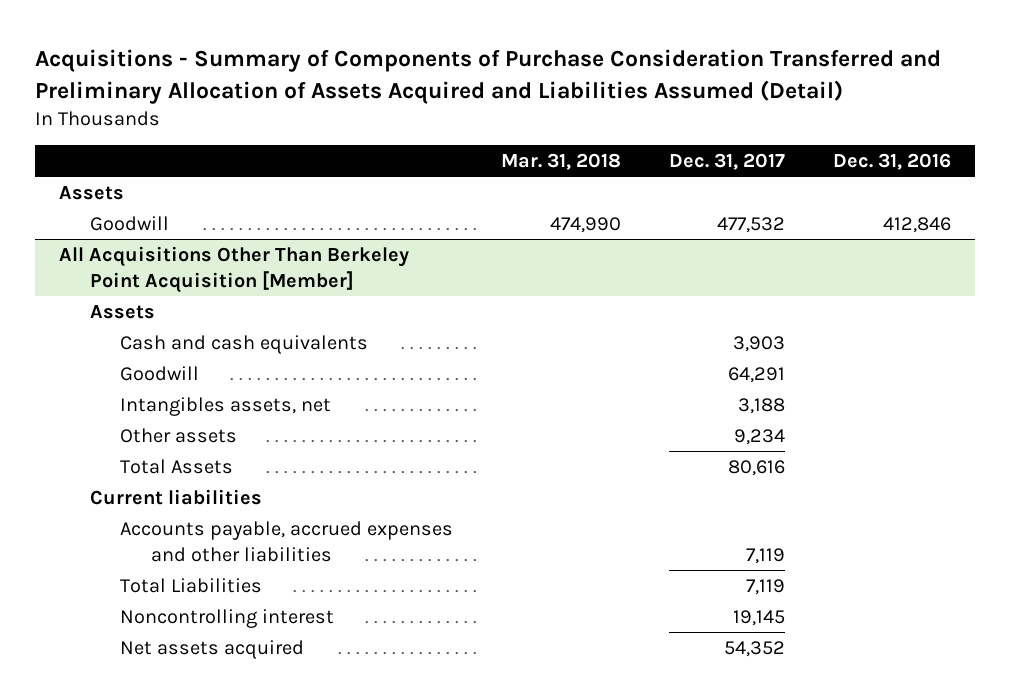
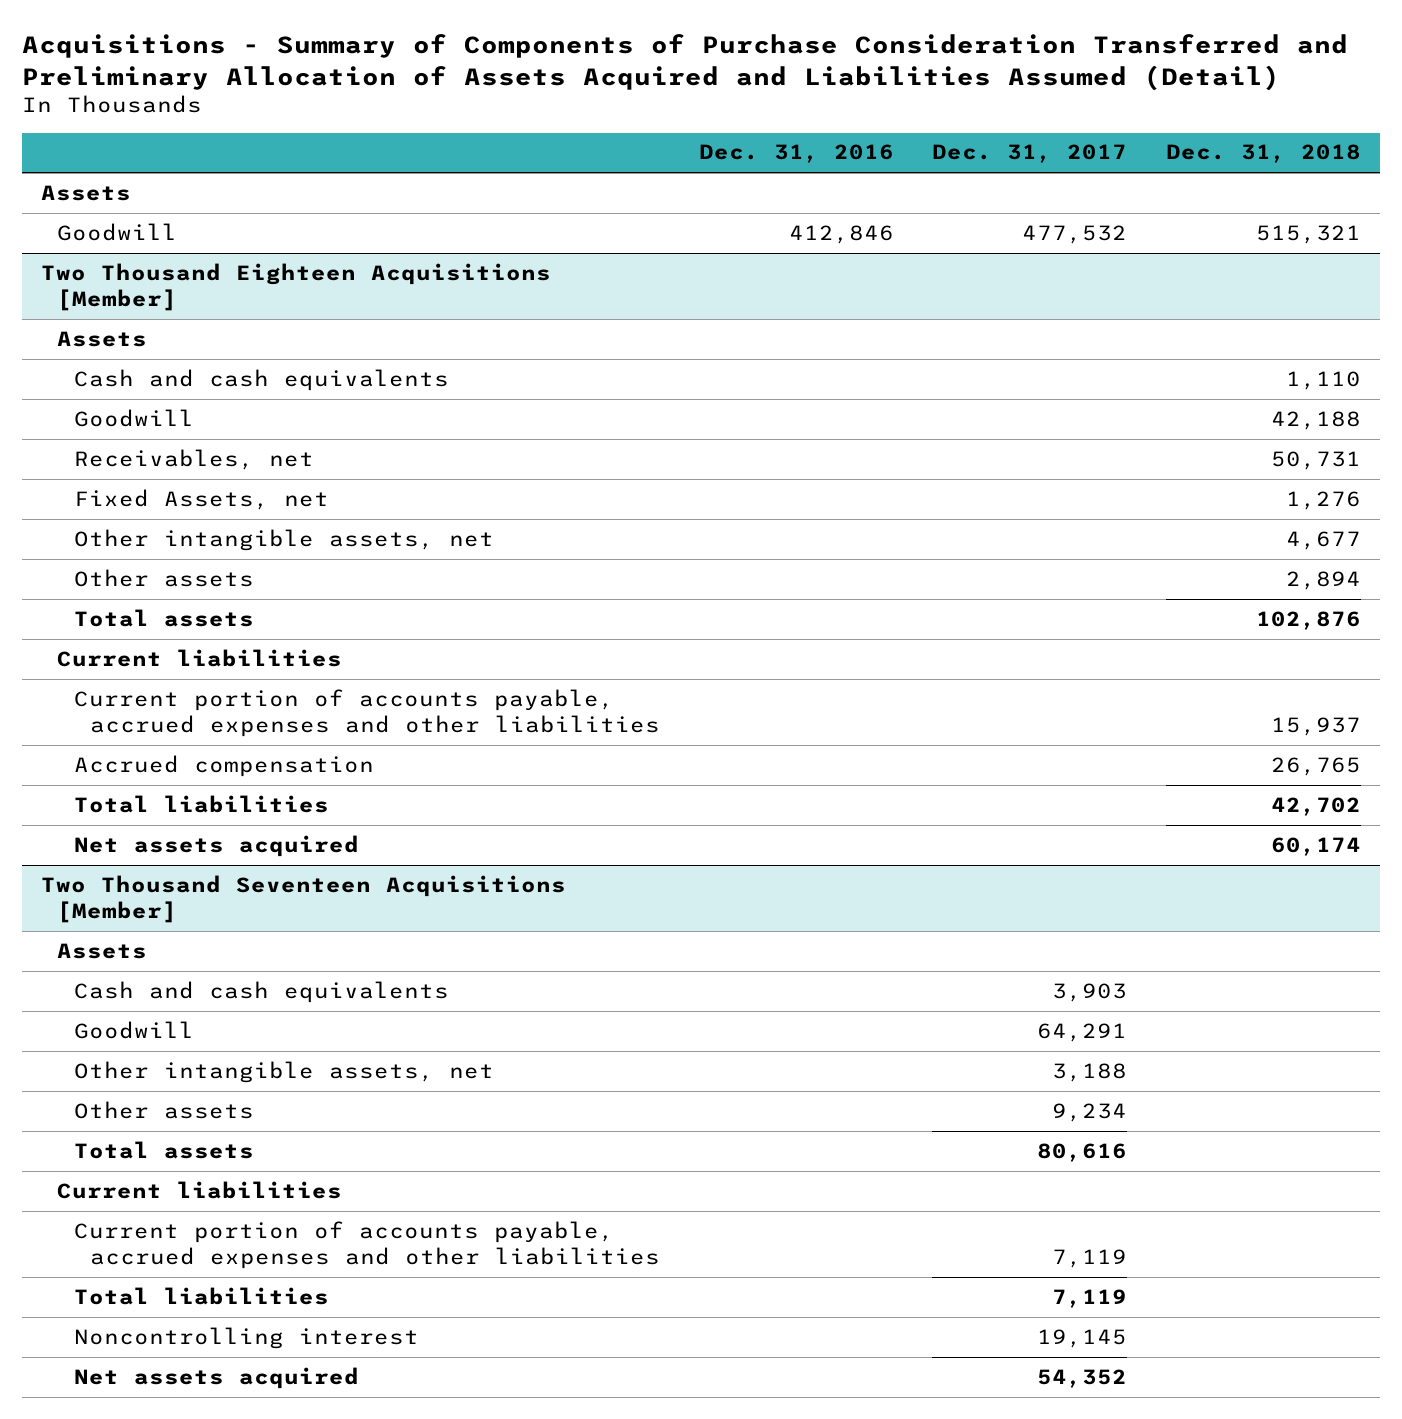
- | Mar. 31, 2018 | Dec. 31, 2017 | Dec. 31, 2016
+ | Dec. 31, 2016 | Dec. 31, 2017 | Dec. 31, 2018
- All Acquisitions Other Than Berkeley Point Acquisition [Member]
+ Two Thousand Eighteen Acquisitions [Member]
+ Assets
+ Cash and cash equivalents | | | 1,110
+ Goodwill | | | 42,188
+ Receivables, net | | | 50,731
+ Fixed Assets, net | | | 1,276
+ Other intangible assets, net | | | 4,677
+ Other assets | | | 2,894
+ Total assets | | | 102,876
+ Current liabilities
+ Current portion of accounts payable, accrued expenses and other liabilities | | | 15,937
+ Accrued compensation | | | 26,765
+ Total liabilities | | | 42,702
+ Net assets acquired | | | 60,174
+ Two Thousand Seventeen Acquisitions [Member]
- Intangibles assets, net | | 3,188 |
+ Other intangible assets, net | | 3,188 |
- Total Assets | | 80,616 |
+ Total assets | | 80,616 |
- Accounts payable, accrued expenses and other liabilities | | 7,119 |
- Total Liabilities | | 7,119 |
+ Current portion of accounts payable, accrued expenses and other liabilities | | 7,119 |
+ Total liabilities | | 7,119 |

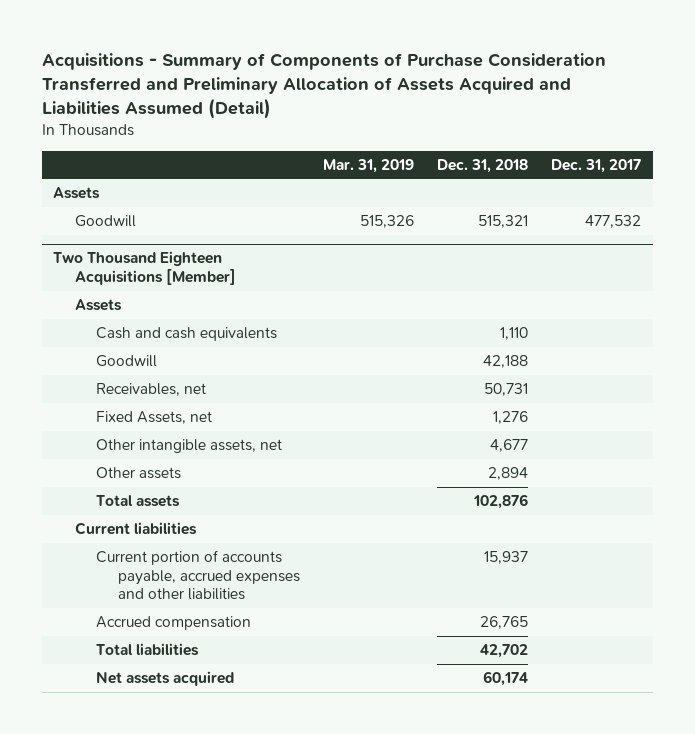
- | Dec. 31, 2016 | Dec. 31, 2017 | Dec. 31, 2018
+ | Mar. 31, 2019 | Dec. 31, 2018 | Dec. 31, 2017
- Two Thousand Seventeen Acquisitions [Member]
- Assets
- Cash and cash equivalents | | 3,903 |
- Goodwill | | 64,291 |
- Other intangible assets, net | | 3,188 |
- Other assets | | 9,234 |
- Total assets | | 80,616 |
- Current liabilities
- Current portion of accounts payable, accrued expenses and other liabilities | | 7,119 |
- Total liabilities | | 7,119 |
- Noncontrolling interest | | 19,145 |
- Net assets acquired | | 54,352 |

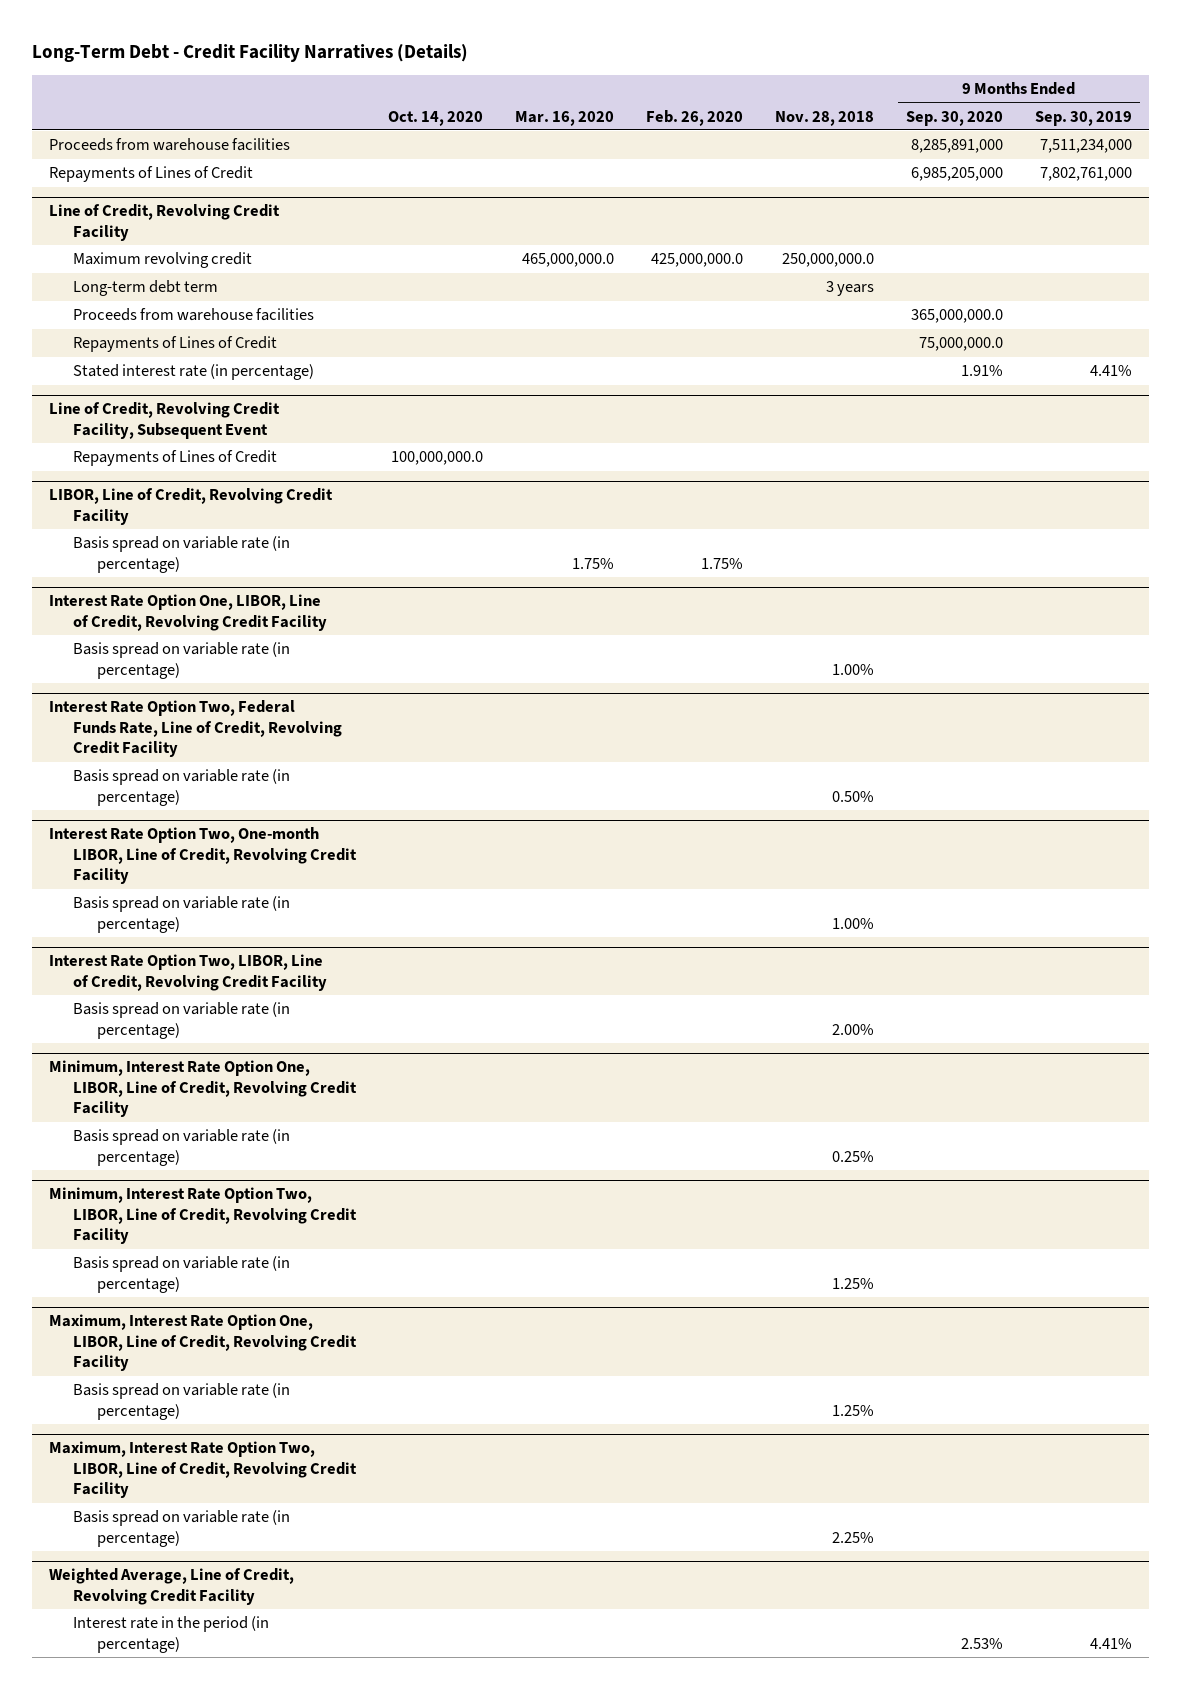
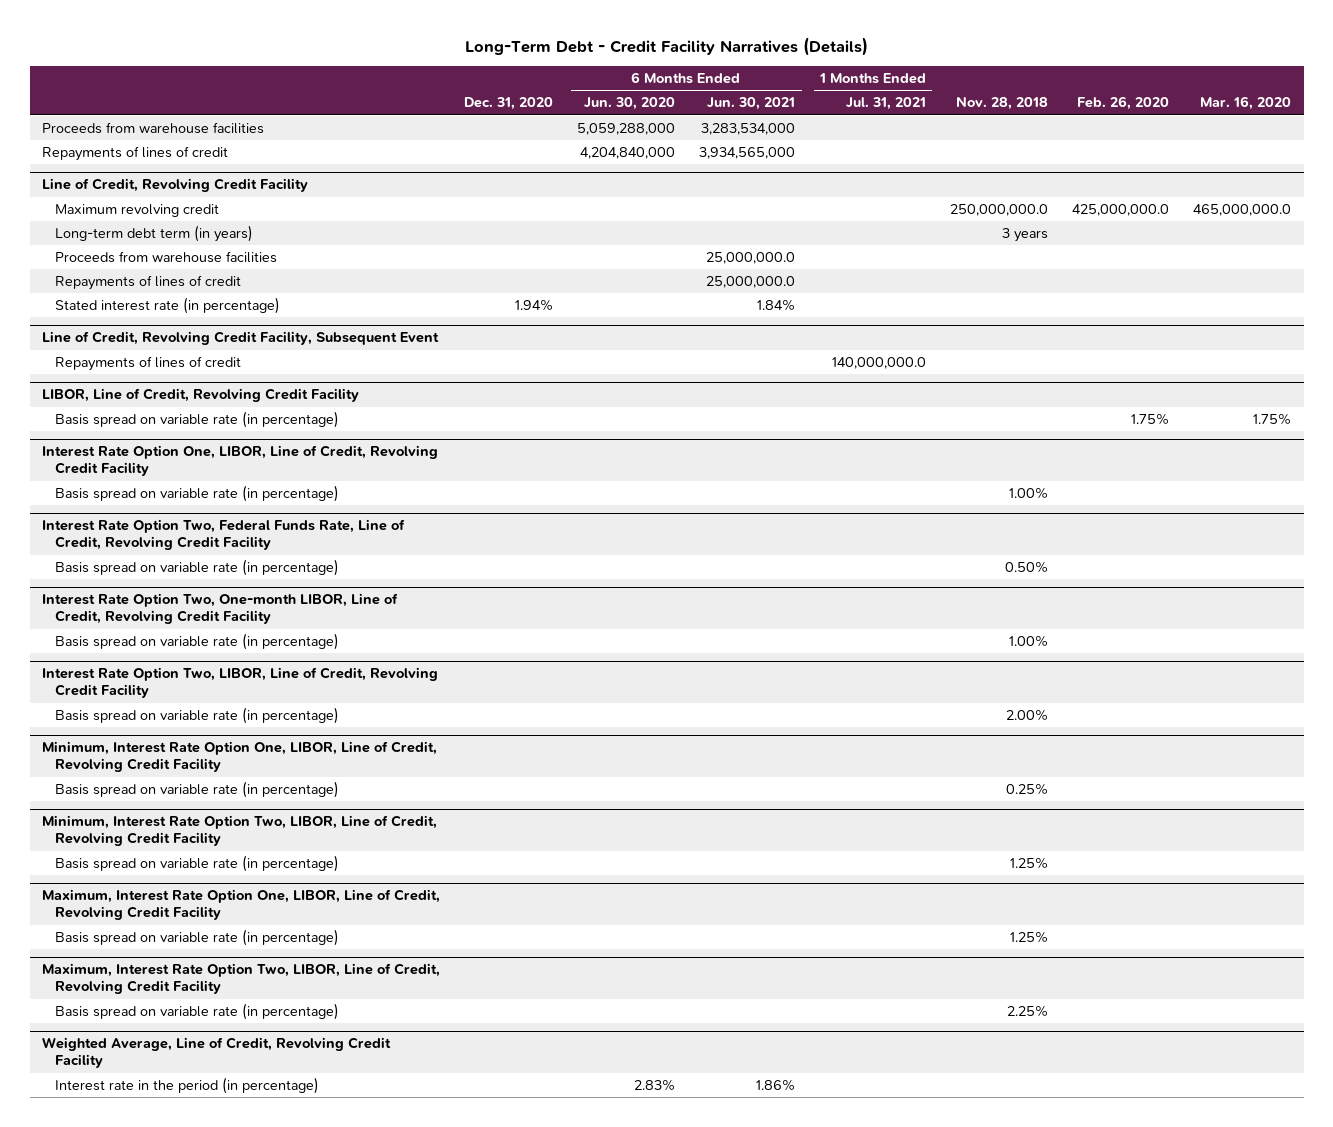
- | Oct. 14, 2020 | Mar. 16, 2020 | Feb. 26, 2020 | Nov. 28, 2018 | 9 Months Ended Sep. 30, 2020 | 9 Months Ended Sep. 30, 2019
+ | Dec. 31, 2020 | 6 Months Ended Jun. 30, 2020 | 6 Months Ended Jun. 30, 2021 | 1 Months Ended Jul. 31, 2021 | Nov. 28, 2018 | Feb. 26, 2020 | Mar. 16, 2020
- Repayments of Lines of Credit | | | | | 6,985,205,000 | 7,802,761,000
+ Repayments of lines of credit | | 4,204,840,000 | 3,934,565,000 | | | |
@ Line of Credit, Revolving Credit Facility
- Long-term debt term | | | | 3 years | |
+ Long-term debt term (in years) | | | | | 3 years | |
- Repayments of Lines of Credit | | | | | 75,000,000.0 |
+ Repayments of lines of credit | | | 25,000,000.0 | | | |
@ Line of Credit, Revolving Credit Facility, Subsequent Event
- Repayments of Lines of Credit | 100,000,000.0 | | | | |
+ Repayments of lines of credit | | | | 140,000,000.0 | | |

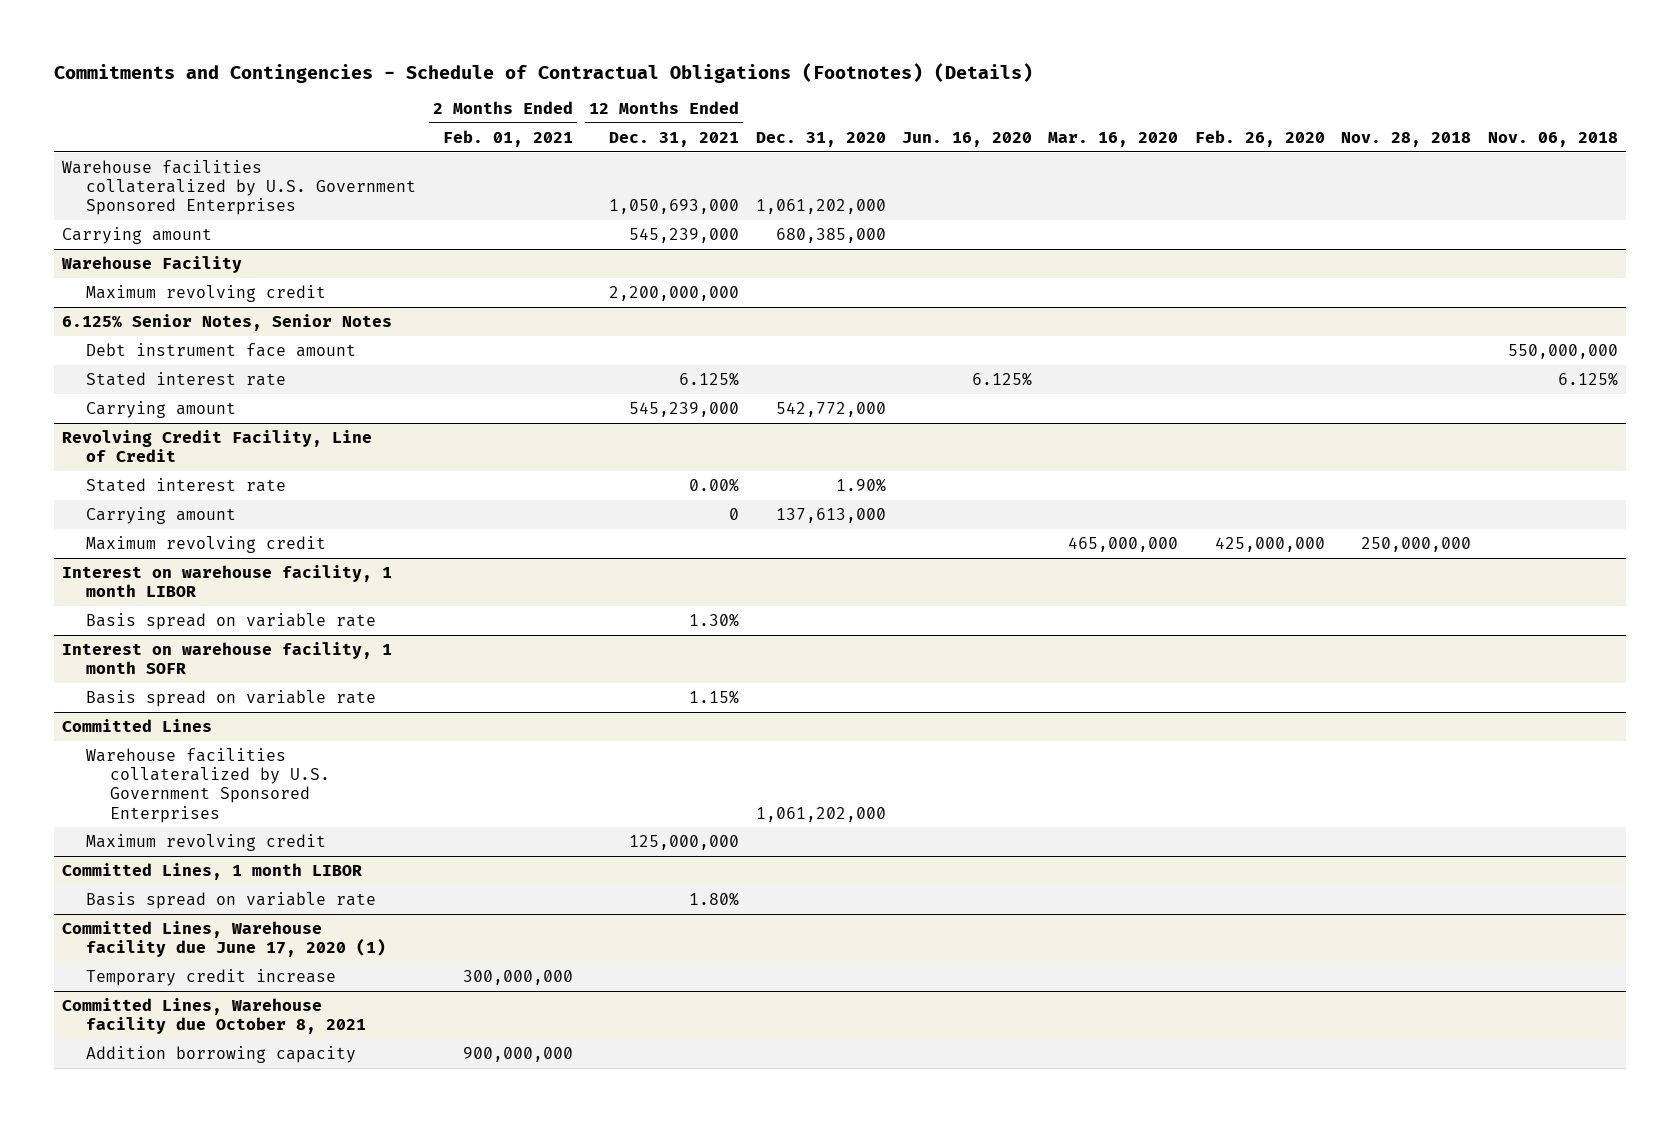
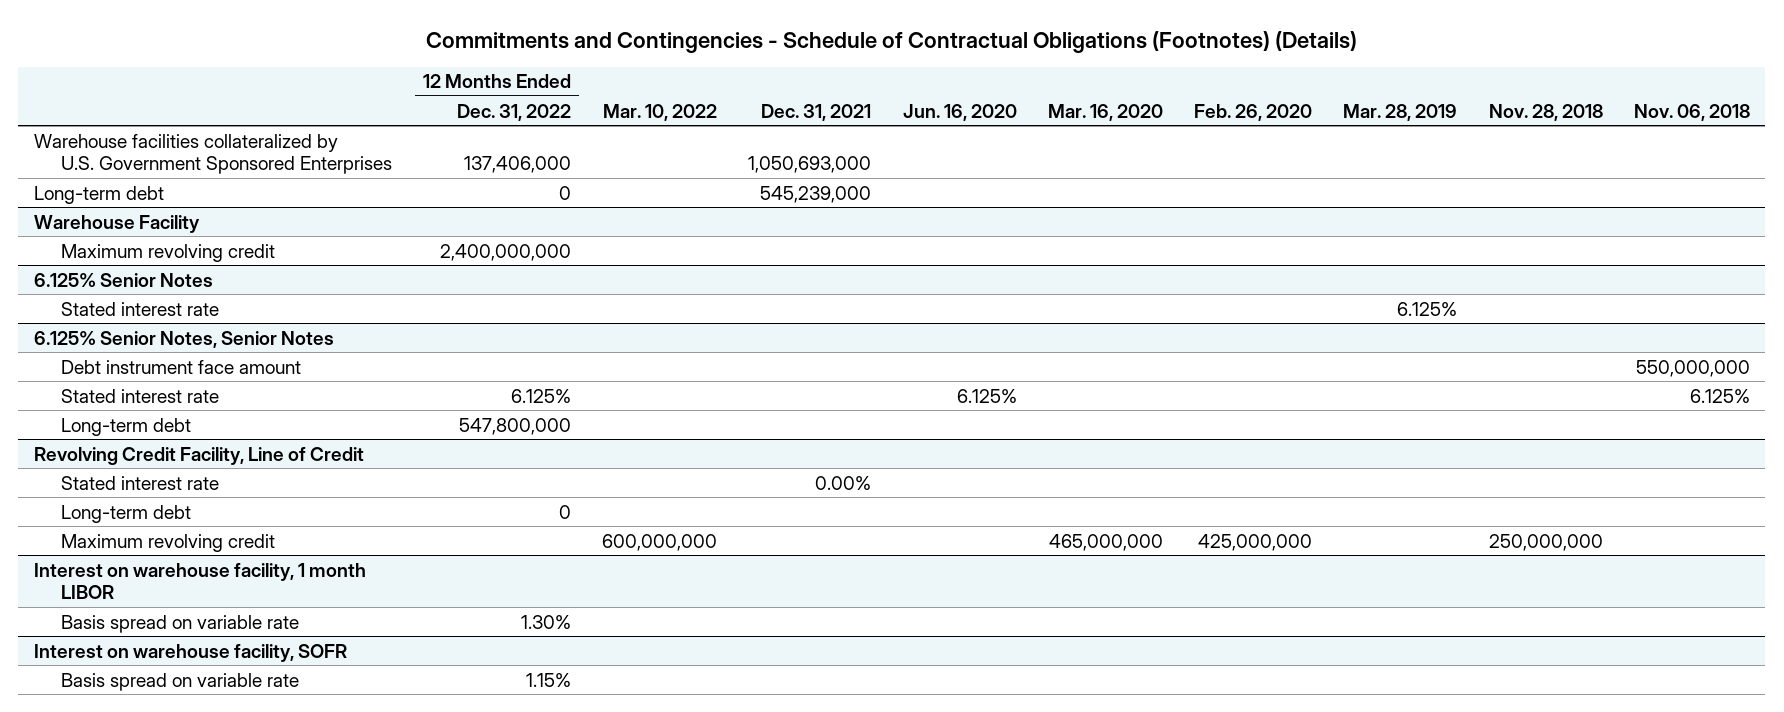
- | 2 Months Ended Feb. 01, 2021 | 12 Months Ended Dec. 31, 2021 | Dec. 31, 2020 | Jun. 16, 2020 | Mar. 16, 2020 | Feb. 26, 2020 | Nov. 28, 2018 | Nov. 06, 2018
+ | 12 Months Ended Dec. 31, 2022 | Mar. 10, 2022 | Dec. 31, 2021 | Jun. 16, 2020 | Mar. 16, 2020 | Feb. 26, 2020 | Mar. 28, 2019 | Nov. 28, 2018 | Nov. 06, 2018
- Carrying amount | | 545,239,000 | 680,385,000 | | | | |
+ Long-term debt | 0 | | 545,239,000 | | | | | |
+ 6.125% Senior Notes
+ Stated interest rate | | | | | | | 6.125% | |
@ 6.125% Senior Notes, Senior Notes
- Carrying amount | | 545,239,000 | 542,772,000 | | | | |
+ Long-term debt | 547,800,000 | | | | | | | |
@ Revolving Credit Facility, Line of Credit
- Carrying amount | | 0 | 137,613,000 | | | | |
+ Long-term debt | 0 | | | | | | | |
- Interest on warehouse facility, 1 month SOFR
+ Interest on warehouse facility, SOFR
- Committed Lines
- Warehouse facilities collateralized by U.S. Government Sponsored Enterprises | | | 1,061,202,000 | | | | |
- Maximum revolving credit | | 125,000,000 | | | | | |
- Committed Lines, 1 month LIBOR
- Basis spread on variable rate | | 1.80% | | | | | |
- Committed Lines, Warehouse facility due June 17, 2020 (1)
- Temporary credit increase | 300,000,000 | | | | | | |
- Committed Lines, Warehouse facility due October 8, 2021
- Addition borrowing capacity | 900,000,000 | | | | | | |

